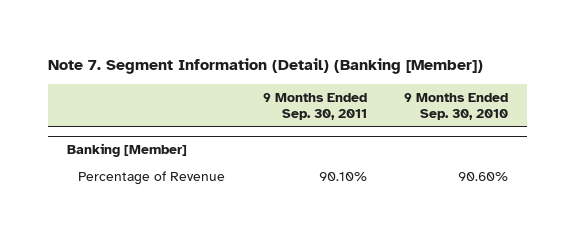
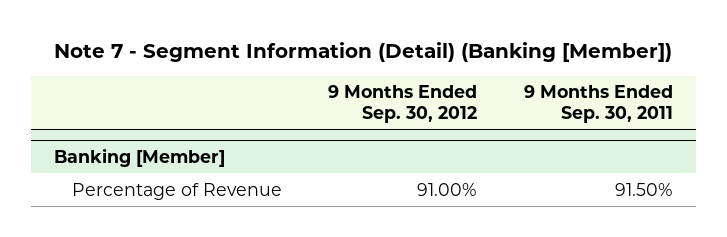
- Note 7. Segment Information (Detail) (Banking [Member])
+ Note 7 - Segment Information (Detail) (Banking [Member])
- | 9 Months Ended Sep. 30, 2011 | 9 Months Ended Sep. 30, 2010
+ | 9 Months Ended Sep. 30, 2012 | 9 Months Ended Sep. 30, 2011
@ Banking [Member]
- Percentage of Revenue | 90.10% | 90.60%
+ Percentage of Revenue | 91.00% | 91.50%

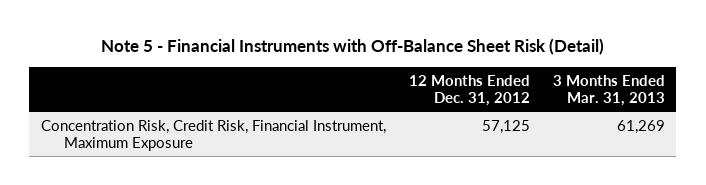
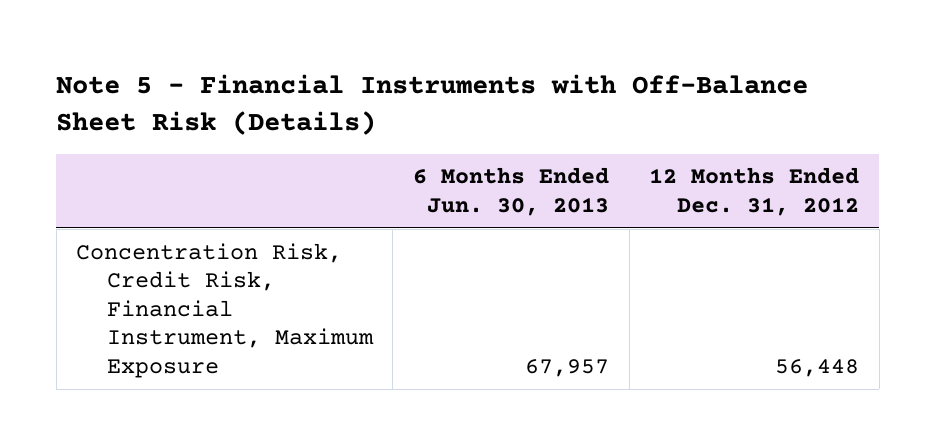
- Note 5 - Financial Instruments with Off-Balance Sheet Risk (Detail)
+ Note 5 - Financial Instruments with Off-Balance Sheet Risk (Details)
- | 12 Months Ended Dec. 31, 2012 | 3 Months Ended Mar. 31, 2013
+ | 6 Months Ended Jun. 30, 2013 | 12 Months Ended Dec. 31, 2012
- Concentration Risk, Credit Risk, Financial Instrument, Maximum Exposure | 57,125 | 61,269
+ Concentration Risk, Credit Risk, Financial Instrument, Maximum Exposure | 67,957 | 56,448

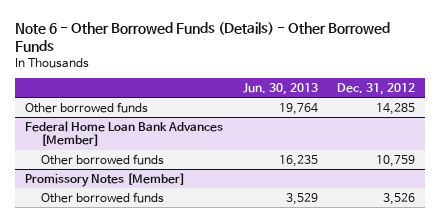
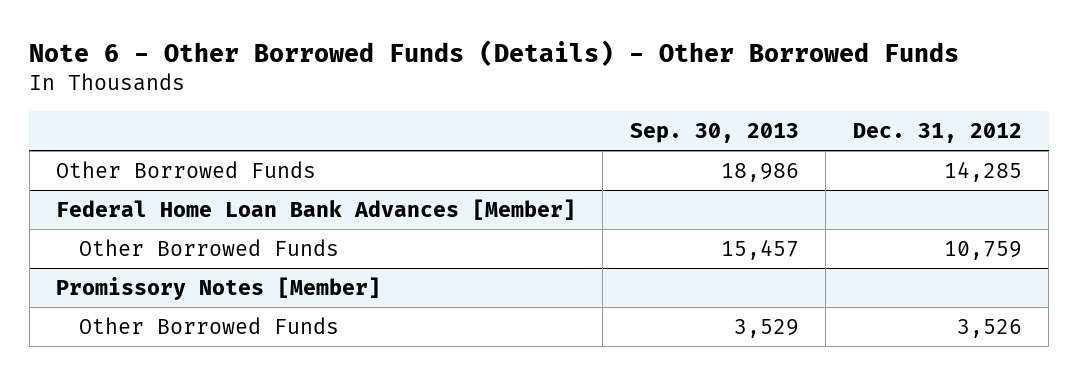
- | Jun. 30, 2013 | Dec. 31, 2012
+ | Sep. 30, 2013 | Dec. 31, 2012
- Other borrowed funds | 19,764 | 14,285
+ Other Borrowed Funds | 18,986 | 14,285
@ Federal Home Loan Bank Advances [Member]
- Other borrowed funds | 16,235 | 10,759
+ Other Borrowed Funds | 15,457 | 10,759
@ Promissory Notes [Member]
- Other borrowed funds | 3,529 | 3,526
+ Other Borrowed Funds | 3,529 | 3,526

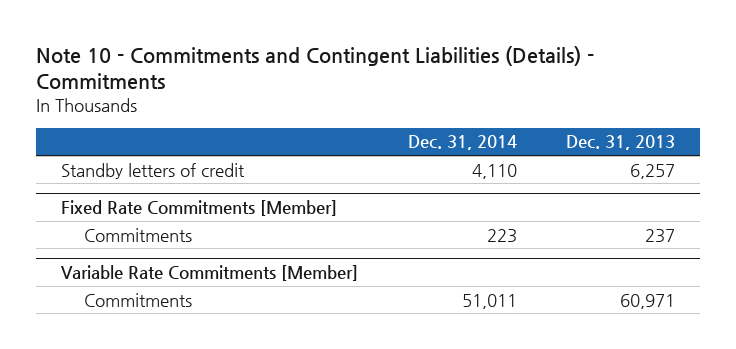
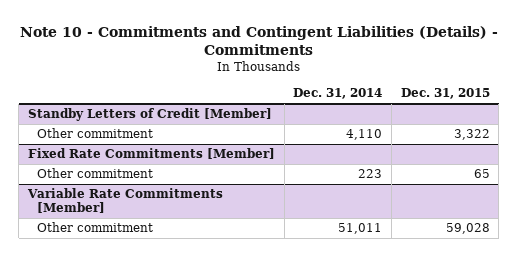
- | Dec. 31, 2014 | Dec. 31, 2013
+ | Dec. 31, 2014 | Dec. 31, 2015
- Standby letters of credit | 4,110 | 6,257
+ Standby Letters of Credit [Member]
+ Other commitment | 4,110 | 3,322
@ Fixed Rate Commitments [Member]
- Commitments | 223 | 237
+ Other commitment | 223 | 65
@ Variable Rate Commitments [Member]
- Commitments | 51,011 | 60,971
+ Other commitment | 51,011 | 59,028

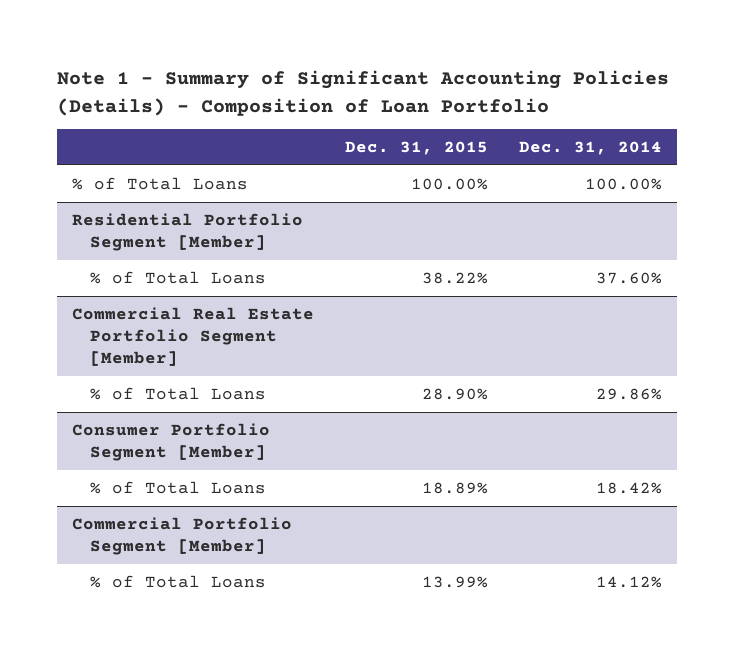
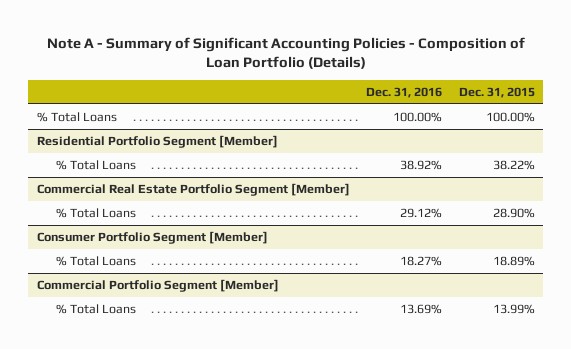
- Note 1 - Summary of Significant Accounting Policies (Details) - Composition of Loan Portfolio
+ Note A - Summary of Significant Accounting Policies - Composition of Loan Portfolio (Details)
- | Dec. 31, 2015 | Dec. 31, 2014
+ | Dec. 31, 2016 | Dec. 31, 2015
- % of Total Loans | 100.00% | 100.00%
+ % Total Loans | 100.00% | 100.00%
@ Residential Portfolio Segment [Member]
- % of Total Loans | 38.22% | 37.60%
+ % Total Loans | 38.92% | 38.22%
@ Commercial Real Estate Portfolio Segment [Member]
- % of Total Loans | 28.90% | 29.86%
+ % Total Loans | 29.12% | 28.90%
@ Consumer Portfolio Segment [Member]
- % of Total Loans | 18.89% | 18.42%
+ % Total Loans | 18.27% | 18.89%
@ Commercial Portfolio Segment [Member]
- % of Total Loans | 13.99% | 14.12%
+ % Total Loans | 13.69% | 13.99%

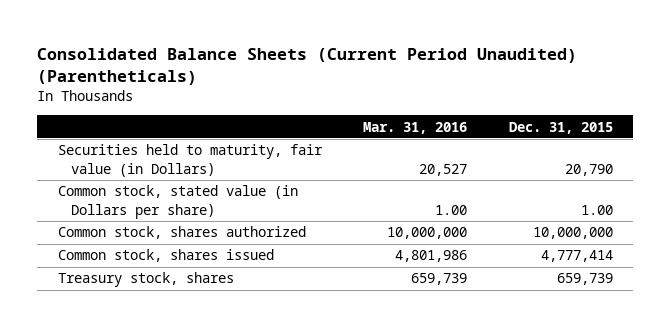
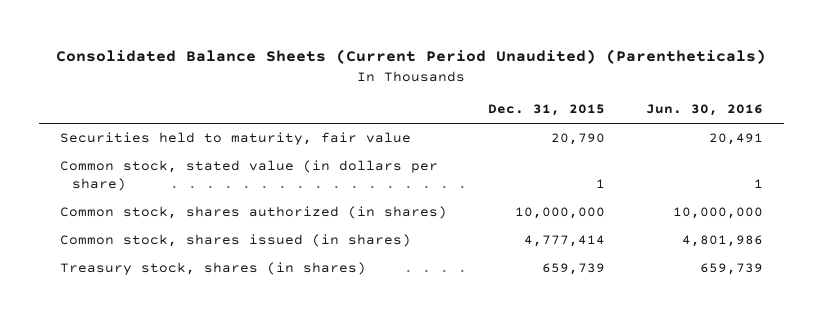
- | Mar. 31, 2016 | Dec. 31, 2015
+ | Dec. 31, 2015 | Jun. 30, 2016
- Securities held to maturity, fair value (in Dollars) | 20,527 | 20,790
- Common stock, stated value (in Dollars per share) | 1.00 | 1.00
- Common stock, shares authorized | 10,000,000 | 10,000,000
- Common stock, shares issued | 4,801,986 | 4,777,414
- Treasury stock, shares | 659,739 | 659,739
+ Securities held to maturity, fair value | 20,790 | 20,491
+ Common stock, stated value (in dollars per share) | 1 | 1
+ Common stock, shares authorized (in shares) | 10,000,000 | 10,000,000
+ Common stock, shares issued (in shares) | 4,777,414 | 4,801,986
+ Treasury stock, shares (in shares) | 659,739 | 659,739

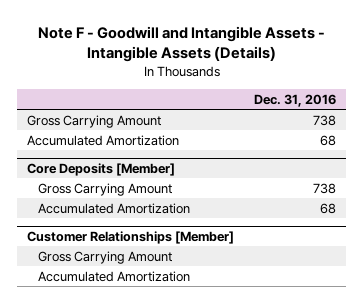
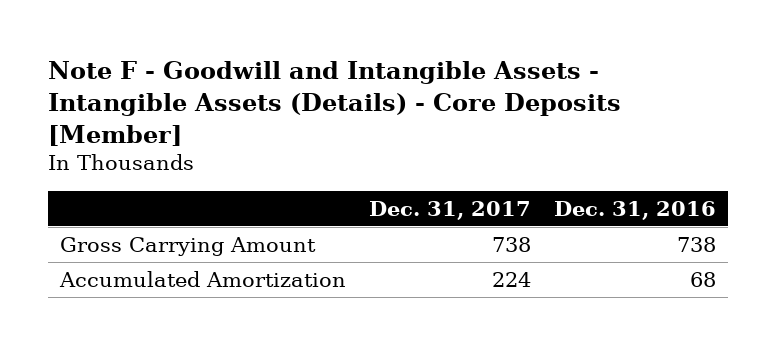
- Note F - Goodwill and Intangible Assets - Intangible Assets (Details)
+ Note F - Goodwill and Intangible Assets - Intangible Assets (Details) - Core Deposits [Member]
- | Dec. 31, 2016
+ | Dec. 31, 2017 | Dec. 31, 2016
- Core Deposits [Member]
- Gross Carrying Amount | 738
- Accumulated Amortization | 68
- Customer Relationships [Member]
- Gross Carrying Amount
- Accumulated Amortization

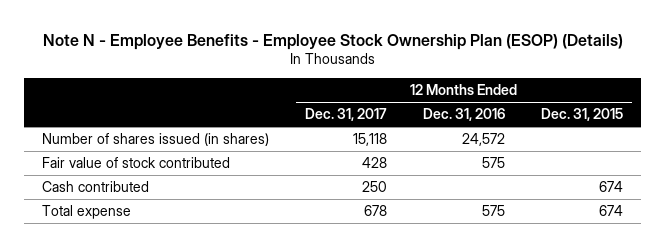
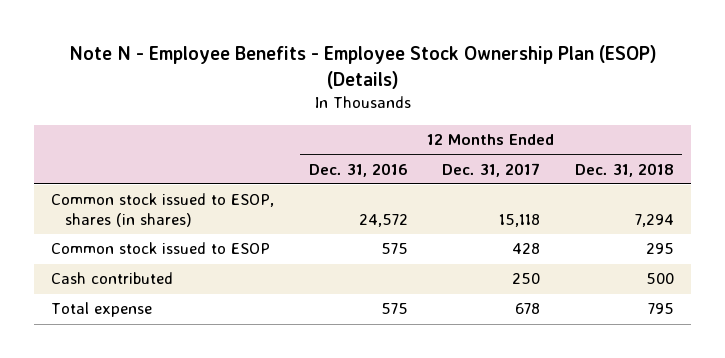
- | 12 Months Ended Dec. 31, 2017 | 12 Months Ended Dec. 31, 2016 | 12 Months Ended Dec. 31, 2015
+ | 12 Months Ended Dec. 31, 2016 | 12 Months Ended Dec. 31, 2017 | 12 Months Ended Dec. 31, 2018
- Number of shares issued (in shares) | 15,118 | 24,572 |
- Fair value of stock contributed | 428 | 575 |
+ Common stock issued to ESOP, shares (in shares) | 24,572 | 15,118 | 7,294
+ Common stock issued to ESOP | 575 | 428 | 295

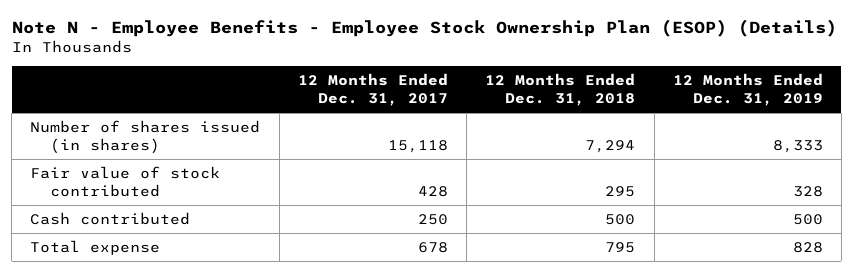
- | 12 Months Ended Dec. 31, 2016 | 12 Months Ended Dec. 31, 2017 | 12 Months Ended Dec. 31, 2018
+ | 12 Months Ended Dec. 31, 2017 | 12 Months Ended Dec. 31, 2018 | 12 Months Ended Dec. 31, 2019
- Common stock issued to ESOP, shares (in shares) | 24,572 | 15,118 | 7,294
- Common stock issued to ESOP | 575 | 428 | 295
+ Number of shares issued (in shares) | 15,118 | 7,294 | 8,333
+ Fair value of stock contributed | 428 | 295 | 328

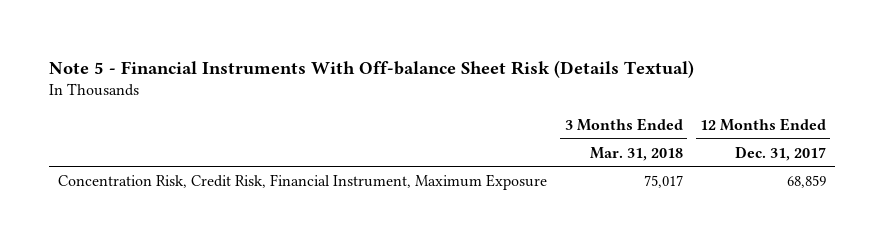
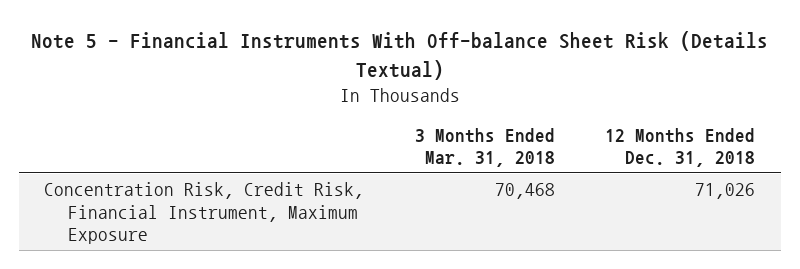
- | 3 Months Ended Mar. 31, 2018 | 12 Months Ended Dec. 31, 2017
+ | 3 Months Ended Mar. 31, 2018 | 12 Months Ended Dec. 31, 2018
- Concentration Risk, Credit Risk, Financial Instrument, Maximum Exposure | 75,017 | 68,859
+ Concentration Risk, Credit Risk, Financial Instrument, Maximum Exposure | 70,468 | 71,026

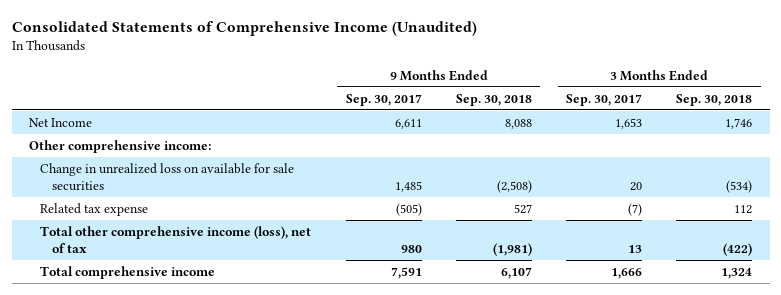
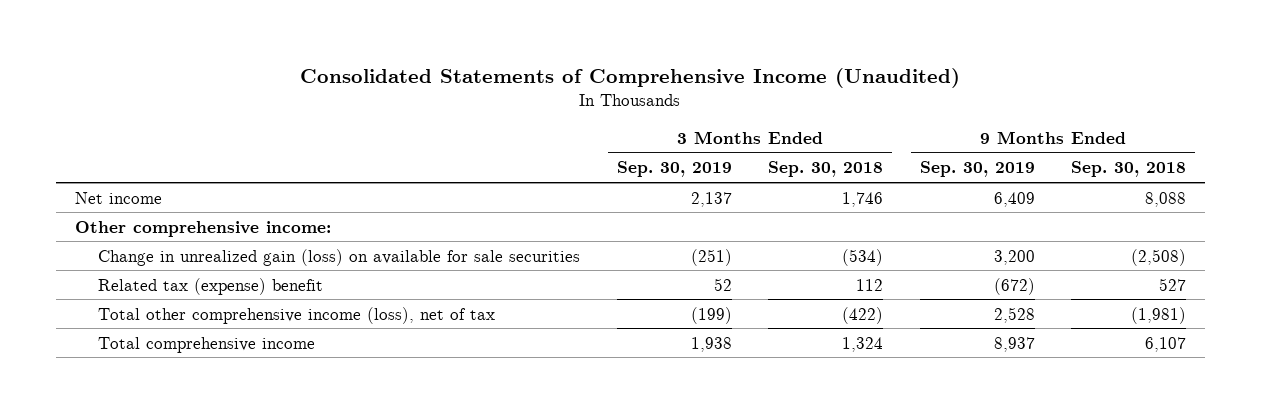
- | 9 Months Ended Sep. 30, 2017 | 9 Months Ended Sep. 30, 2018 | 3 Months Ended Sep. 30, 2017 | 3 Months Ended Sep. 30, 2018
+ | 3 Months Ended Sep. 30, 2019 | 3 Months Ended Sep. 30, 2018 | 9 Months Ended Sep. 30, 2019 | 9 Months Ended Sep. 30, 2018
- Net Income | 6,611 | 8,088 | 1,653 | 1,746
+ Net income | 2,137 | 1,746 | 6,409 | 8,088
- Change in unrealized loss on available for sale securities | 1,485 | (2,508) | 20 | (534)
- Related tax expense | (505) | 527 | (7) | 112
+ Change in unrealized gain (loss) on available for sale securities | (251) | (534) | 3,200 | (2,508)
+ Related tax (expense) benefit | 52 | 112 | (672) | 527

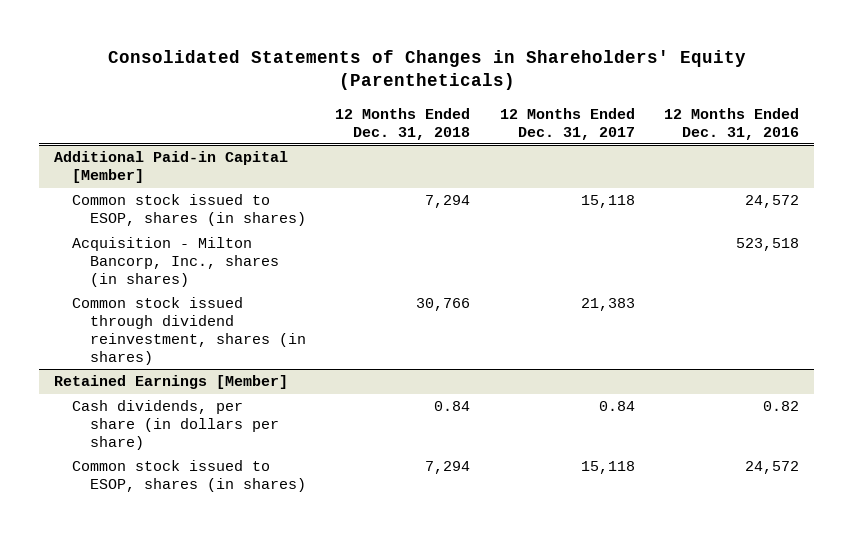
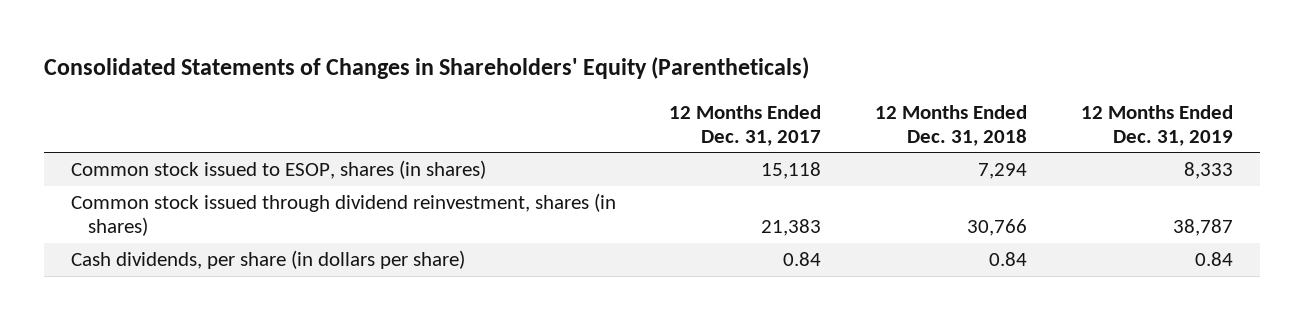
- | 12 Months Ended Dec. 31, 2018 | 12 Months Ended Dec. 31, 2017 | 12 Months Ended Dec. 31, 2016
+ | 12 Months Ended Dec. 31, 2017 | 12 Months Ended Dec. 31, 2018 | 12 Months Ended Dec. 31, 2019
- Additional Paid-in Capital [Member]
- Acquisition - Milton Bancorp, Inc., shares (in shares) | | | 523,518
- Retained Earnings [Member]
- Common stock issued to ESOP, shares (in shares) | 7,294 | 15,118 | 24,572

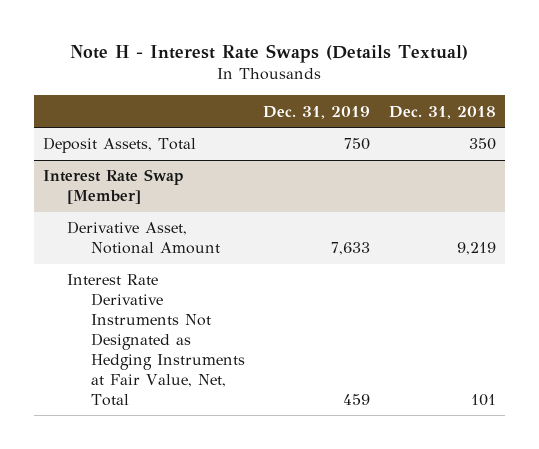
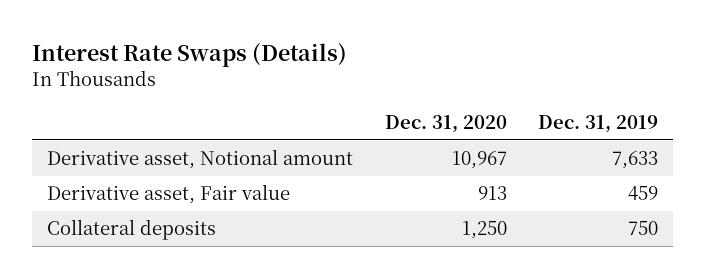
- Note H - Interest Rate Swaps (Details Textual)
+ Interest Rate Swaps (Details)
- | Dec. 31, 2019 | Dec. 31, 2018
+ | Dec. 31, 2020 | Dec. 31, 2019
- Deposit Assets, Total | 750 | 350
- Interest Rate Swap [Member]
- Derivative Asset, Notional Amount | 7,633 | 9,219
- Interest Rate Derivative Instruments Not Designated as Hedging Instruments at Fair Value, Net, Total | 459 | 101
+ Derivative asset, Notional amount | 10,967 | 7,633
+ Derivative asset, Fair value | 913 | 459
+ Collateral deposits | 1,250 | 750

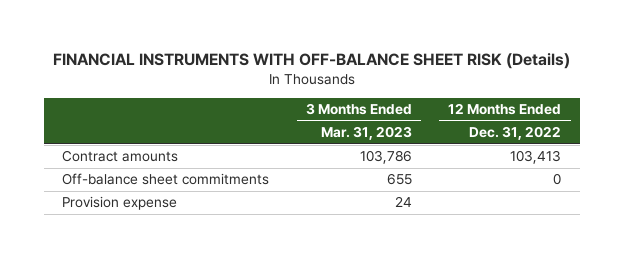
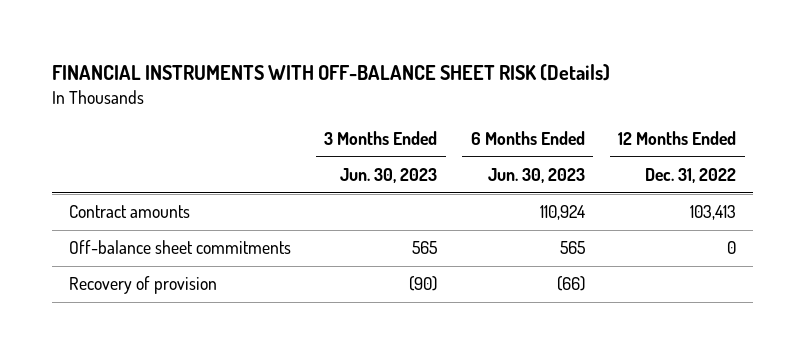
- | 3 Months Ended Mar. 31, 2023 | 12 Months Ended Dec. 31, 2022
+ | 3 Months Ended Jun. 30, 2023 | 6 Months Ended Jun. 30, 2023 | 12 Months Ended Dec. 31, 2022
- Provision expense | 24 |
+ Recovery of provision | (90) | (66) |

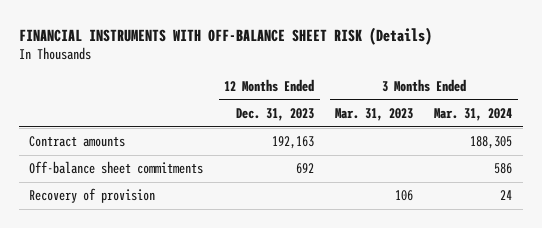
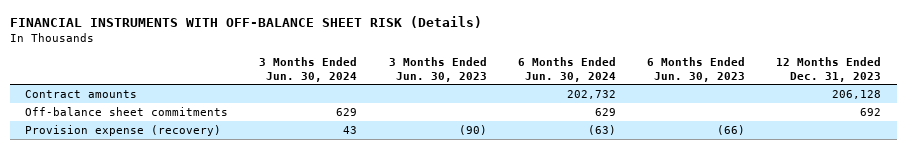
- | 12 Months Ended Dec. 31, 2023 | 3 Months Ended Mar. 31, 2023 | 3 Months Ended Mar. 31, 2024
+ | 3 Months Ended Jun. 30, 2024 | 3 Months Ended Jun. 30, 2023 | 6 Months Ended Jun. 30, 2024 | 6 Months Ended Jun. 30, 2023 | 12 Months Ended Dec. 31, 2023
- Contract amounts | 192,163 | | 188,305
+ Contract amounts | | | 202,732 | | 206,128
- Recovery of provision | | 106 | 24
+ Provision expense (recovery) | 43 | (90) | (63) | (66) |

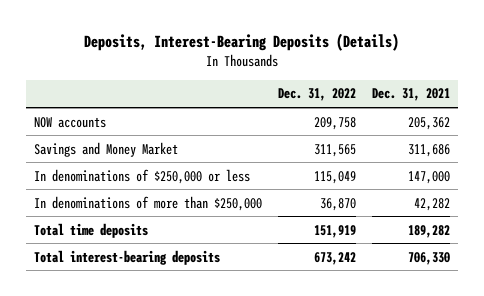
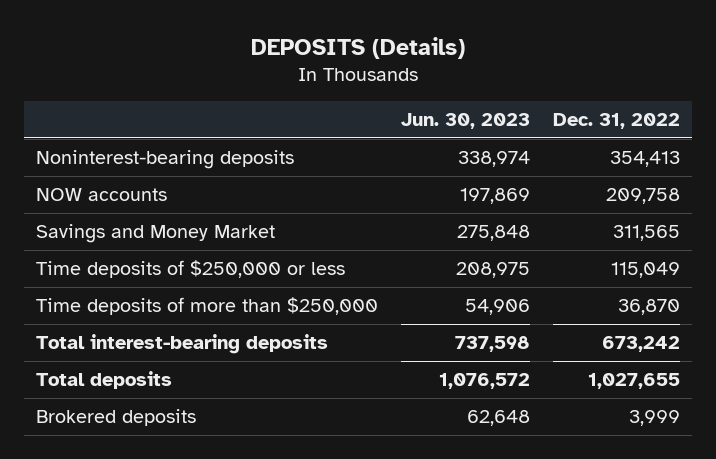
- Deposits, Interest-Bearing Deposits (Details)
+ DEPOSITS (Details)
- | Dec. 31, 2022 | Dec. 31, 2021
+ | Jun. 30, 2023 | Dec. 31, 2022
+ Noninterest-bearing deposits | 338,974 | 354,413
- In denominations of $250,000 or less | 115,049 | 147,000
- In denominations of more than $250,000 | 36,870 | 42,282
- Total time deposits | 151,919 | 189,282
+ Time deposits of $250,000 or less | 208,975 | 115,049
+ Time deposits of more than $250,000 | 54,906 | 36,870
+ Total deposits | 1,076,572 | 1,027,655
+ Brokered deposits | 62,648 | 3,999

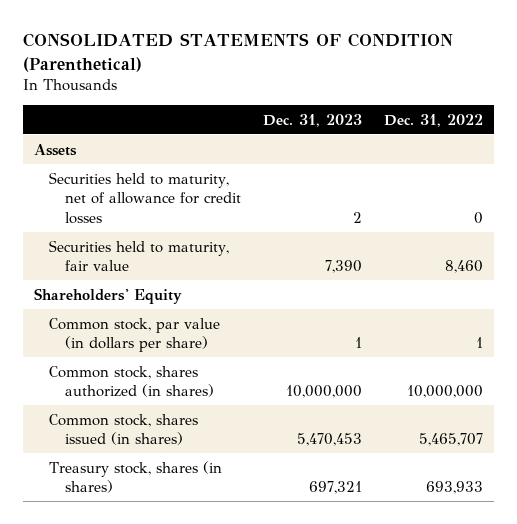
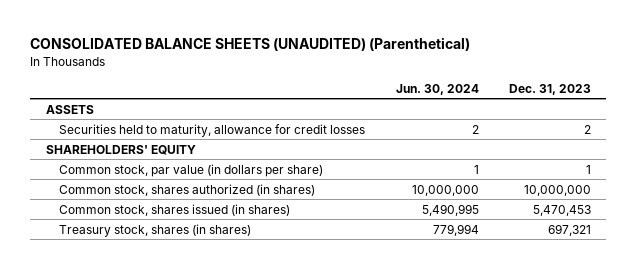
- CONSOLIDATED STATEMENTS OF CONDITION (Parenthetical)
+ CONSOLIDATED BALANCE SHEETS (UNAUDITED) (Parenthetical)
- | Dec. 31, 2023 | Dec. 31, 2022
+ | Jun. 30, 2024 | Dec. 31, 2023
- Assets
- Securities held to maturity, net of allowance for credit losses | 2 | 0
- Securities held to maturity, fair value | 7,390 | 8,460
- Shareholders' Equity
+ ASSETS
+ Securities held to maturity, allowance for credit losses | 2 | 2
+ SHAREHOLDERS' EQUITY

